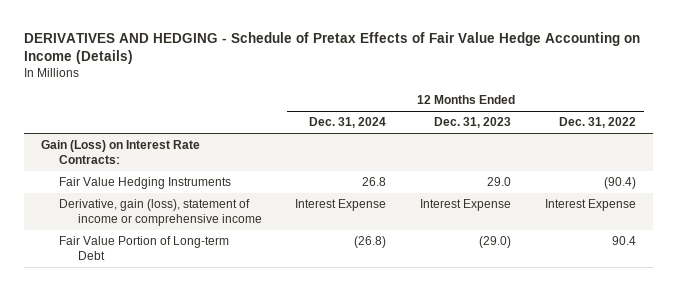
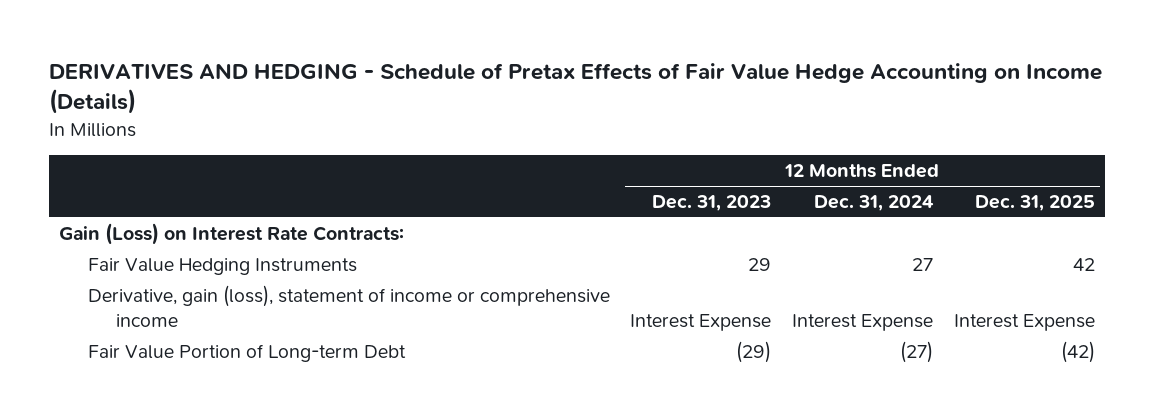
- | 12 Months Ended Dec. 31, 2024 | 12 Months Ended Dec. 31, 2023 | 12 Months Ended Dec. 31, 2022
+ | 12 Months Ended Dec. 31, 2023 | 12 Months Ended Dec. 31, 2024 | 12 Months Ended Dec. 31, 2025
- Fair Value Hedging Instruments | 26.8 | 29.0 | (90.4)
+ Fair Value Hedging Instruments | 29 | 27 | 42
- Fair Value Portion of Long-term Debt | (26.8) | (29.0) | 90.4
+ Fair Value Portion of Long-term Debt | (29) | (27) | (42)

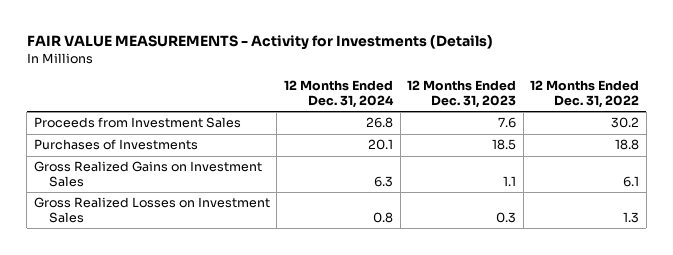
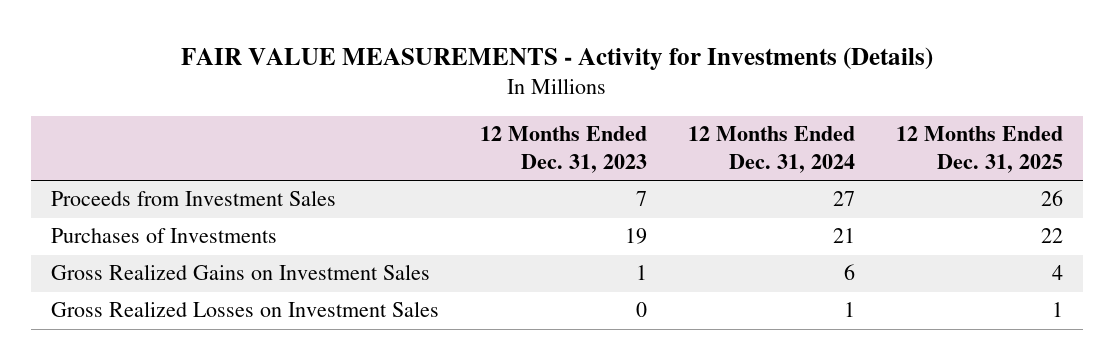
- | 12 Months Ended Dec. 31, 2024 | 12 Months Ended Dec. 31, 2023 | 12 Months Ended Dec. 31, 2022
+ | 12 Months Ended Dec. 31, 2023 | 12 Months Ended Dec. 31, 2024 | 12 Months Ended Dec. 31, 2025
- Proceeds from Investment Sales | 26.8 | 7.6 | 30.2
- Purchases of Investments | 20.1 | 18.5 | 18.8
- Gross Realized Gains on Investment Sales | 6.3 | 1.1 | 6.1
- Gross Realized Losses on Investment Sales | 0.8 | 0.3 | 1.3
+ Proceeds from Investment Sales | 7 | 27 | 26
+ Purchases of Investments | 19 | 21 | 22
+ Gross Realized Gains on Investment Sales | 1 | 6 | 4
+ Gross Realized Losses on Investment Sales | 0 | 1 | 1

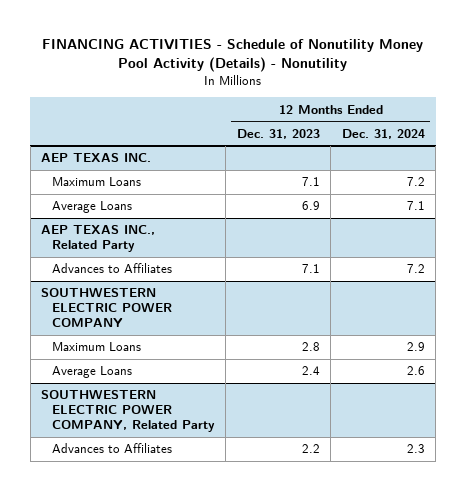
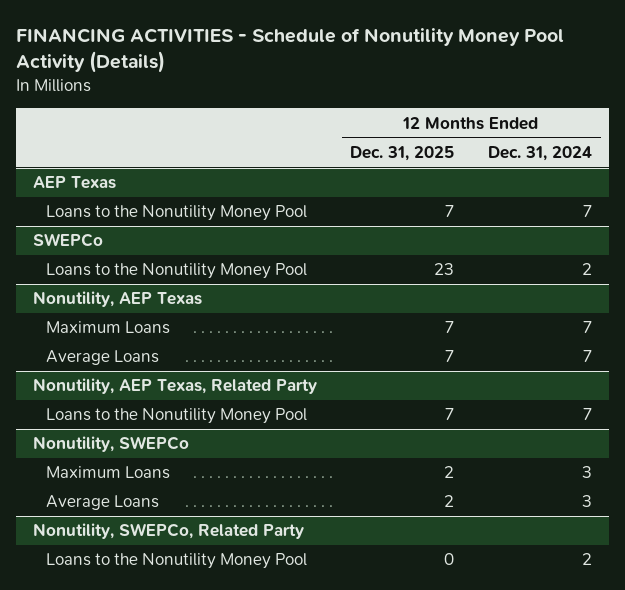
- FINANCING ACTIVITIES - Schedule of Nonutility Money Pool Activity (Details) - Nonutility
+ FINANCING ACTIVITIES - Schedule of Nonutility Money Pool Activity (Details)
- | 12 Months Ended Dec. 31, 2023 | 12 Months Ended Dec. 31, 2024
+ | 12 Months Ended Dec. 31, 2025 | 12 Months Ended Dec. 31, 2024
- AEP TEXAS INC.
- Maximum Loans | 7.1 | 7.2
- Average Loans | 6.9 | 7.1
- AEP TEXAS INC., Related Party
- Advances to Affiliates | 7.1 | 7.2
- SOUTHWESTERN ELECTRIC POWER COMPANY
- Maximum Loans | 2.8 | 2.9
- Average Loans | 2.4 | 2.6
- SOUTHWESTERN ELECTRIC POWER COMPANY, Related Party
- Advances to Affiliates | 2.2 | 2.3
+ AEP Texas
+ Loans to the Nonutility Money Pool | 7 | 7
+ SWEPCo
+ Loans to the Nonutility Money Pool | 23 | 2
+ Nonutility, AEP Texas
+ Maximum Loans | 7 | 7
+ Average Loans | 7 | 7
+ Nonutility, AEP Texas, Related Party
+ Loans to the Nonutility Money Pool | 7 | 7
+ Nonutility, SWEPCo
+ Maximum Loans | 2 | 3
+ Average Loans | 2 | 3
+ Nonutility, SWEPCo, Related Party
+ Loans to the Nonutility Money Pool | 0 | 2

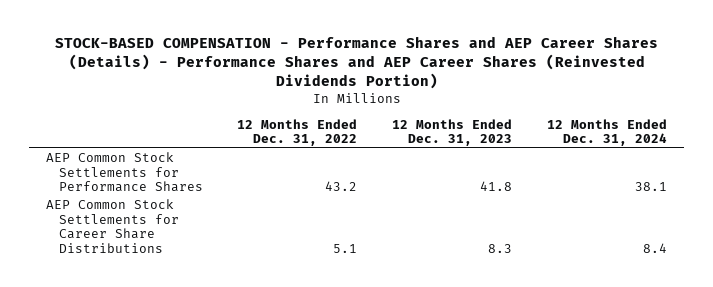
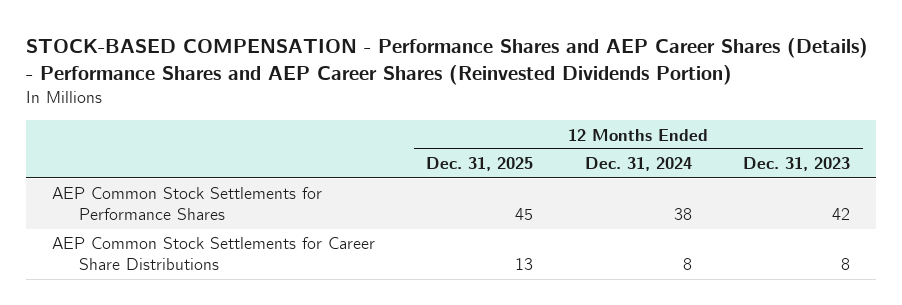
- | 12 Months Ended Dec. 31, 2022 | 12 Months Ended Dec. 31, 2023 | 12 Months Ended Dec. 31, 2024
+ | 12 Months Ended Dec. 31, 2025 | 12 Months Ended Dec. 31, 2024 | 12 Months Ended Dec. 31, 2023
- AEP Common Stock Settlements for Performance Shares | 43.2 | 41.8 | 38.1
- AEP Common Stock Settlements for Career Share Distributions | 5.1 | 8.3 | 8.4
+ AEP Common Stock Settlements for Performance Shares | 45 | 38 | 42
+ AEP Common Stock Settlements for Career Share Distributions | 13 | 8 | 8

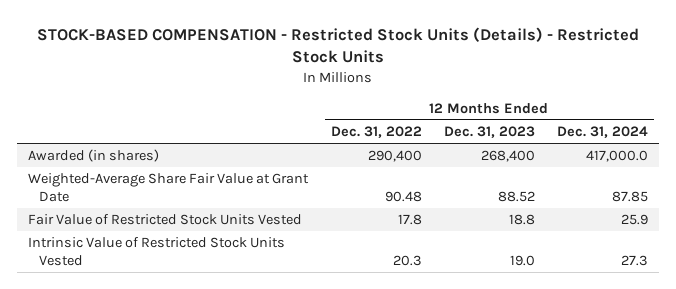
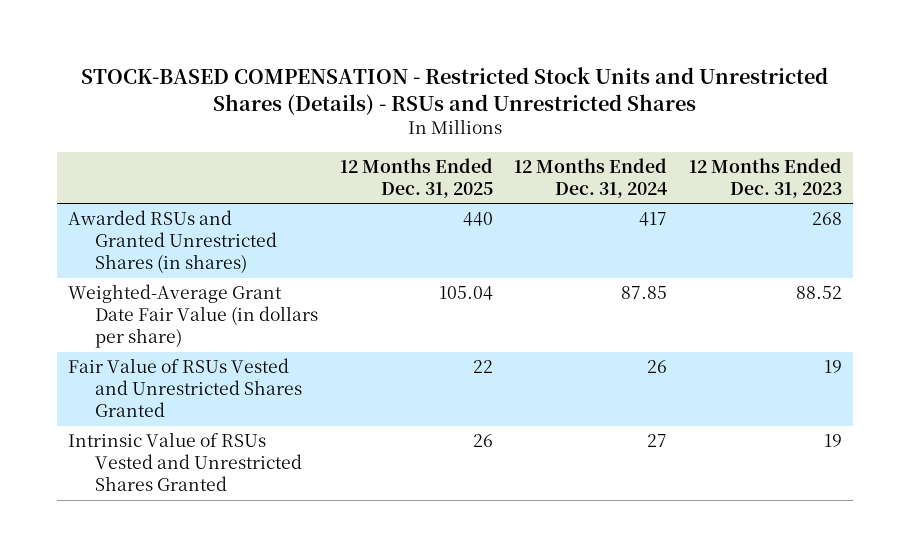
- STOCK-BASED COMPENSATION - Restricted Stock Units (Details) - Restricted Stock Units
+ STOCK-BASED COMPENSATION - Restricted Stock Units and Unrestricted Shares (Details) - RSUs and Unrestricted Shares
- | 12 Months Ended Dec. 31, 2022 | 12 Months Ended Dec. 31, 2023 | 12 Months Ended Dec. 31, 2024
+ | 12 Months Ended Dec. 31, 2025 | 12 Months Ended Dec. 31, 2024 | 12 Months Ended Dec. 31, 2023
- Awarded (in shares) | 290,400 | 268,400 | 417,000.0
- Weighted-Average Share Fair Value at Grant Date | 90.48 | 88.52 | 87.85
- Fair Value of Restricted Stock Units Vested | 17.8 | 18.8 | 25.9
- Intrinsic Value of Restricted Stock Units Vested | 20.3 | 19.0 | 27.3
+ Awarded RSUs and Granted Unrestricted Shares (in shares) | 440 | 417 | 268
+ Weighted-Average Grant Date Fair Value (in dollars per share) | 105.04 | 87.85 | 88.52
+ Fair Value of RSUs Vested and Unrestricted Shares Granted | 22 | 26 | 19
+ Intrinsic Value of RSUs Vested and Unrestricted Shares Granted | 26 | 27 | 19

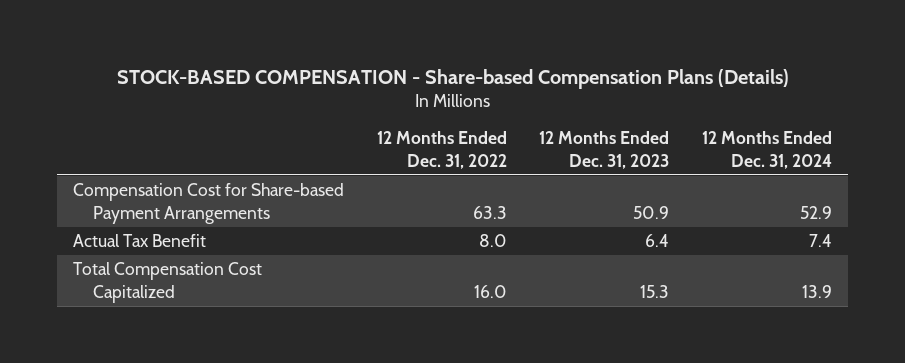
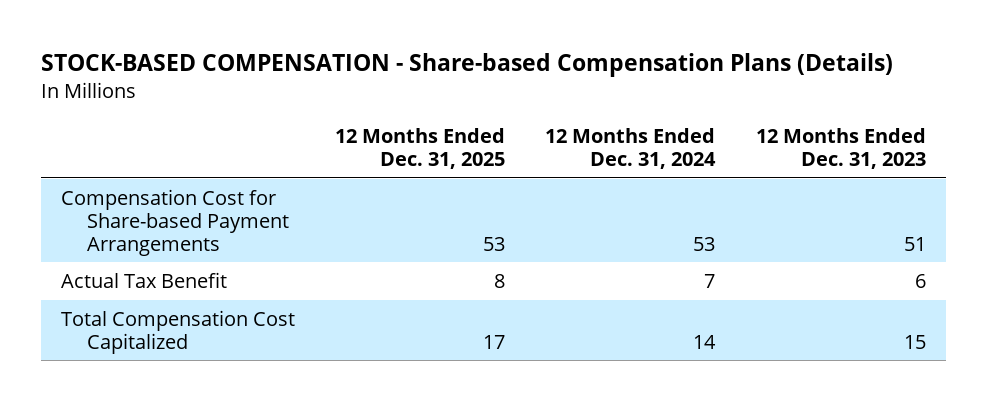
- | 12 Months Ended Dec. 31, 2022 | 12 Months Ended Dec. 31, 2023 | 12 Months Ended Dec. 31, 2024
+ | 12 Months Ended Dec. 31, 2025 | 12 Months Ended Dec. 31, 2024 | 12 Months Ended Dec. 31, 2023
- Compensation Cost for Share-based Payment Arrangements | 63.3 | 50.9 | 52.9
- Actual Tax Benefit | 8.0 | 6.4 | 7.4
- Total Compensation Cost Capitalized | 16.0 | 15.3 | 13.9
+ Compensation Cost for Share-based Payment Arrangements | 53 | 53 | 51
+ Actual Tax Benefit | 8 | 7 | 6
+ Total Compensation Cost Capitalized | 17 | 14 | 15

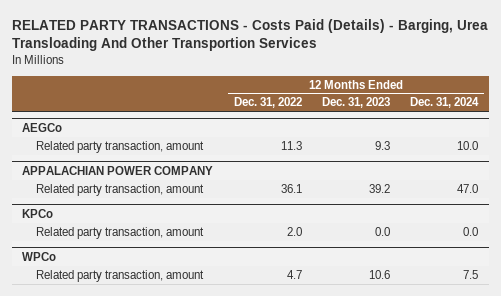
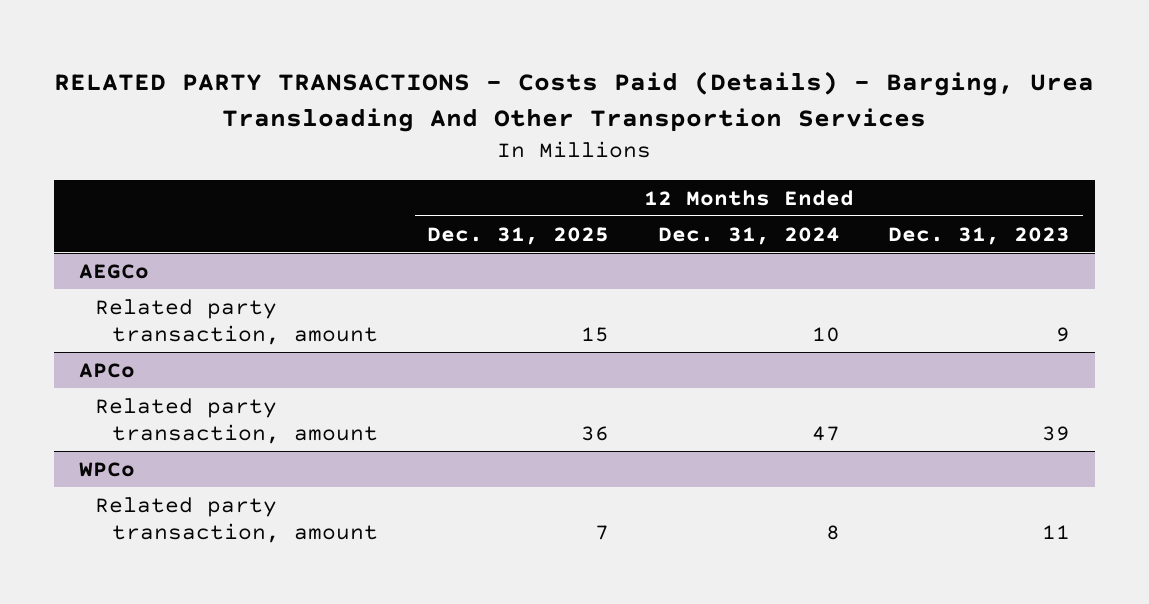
- | 12 Months Ended Dec. 31, 2022 | 12 Months Ended Dec. 31, 2023 | 12 Months Ended Dec. 31, 2024
+ | 12 Months Ended Dec. 31, 2025 | 12 Months Ended Dec. 31, 2024 | 12 Months Ended Dec. 31, 2023
@ AEGCo
- Related party transaction, amount | 11.3 | 9.3 | 10.0
- APPALACHIAN POWER COMPANY
- Related party transaction, amount | 36.1 | 39.2 | 47.0
- KPCo
- Related party transaction, amount | 2.0 | 0.0 | 0.0
@ AEGCo
+ Related party transaction, amount | 15 | 10 | 9
+ APCo
+ Related party transaction, amount | 36 | 47 | 39
@ WPCo
- Related party transaction, amount | 4.7 | 10.6 | 7.5
+ Related party transaction, amount | 7 | 8 | 11

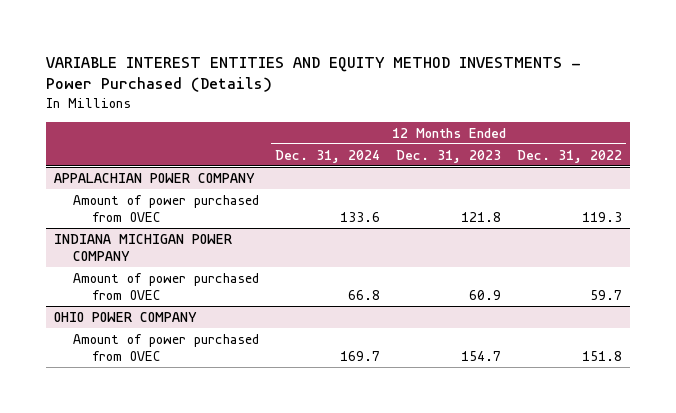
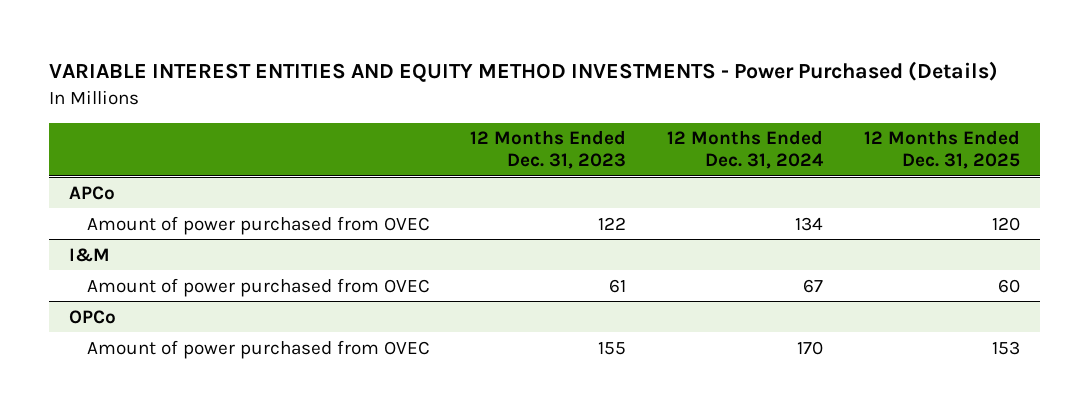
- | 12 Months Ended Dec. 31, 2024 | 12 Months Ended Dec. 31, 2023 | 12 Months Ended Dec. 31, 2022
+ | 12 Months Ended Dec. 31, 2023 | 12 Months Ended Dec. 31, 2024 | 12 Months Ended Dec. 31, 2025
- APPALACHIAN POWER COMPANY
- Amount of power purchased from OVEC | 133.6 | 121.8 | 119.3
- INDIANA MICHIGAN POWER COMPANY
- Amount of power purchased from OVEC | 66.8 | 60.9 | 59.7
- OHIO POWER COMPANY
- Amount of power purchased from OVEC | 169.7 | 154.7 | 151.8
+ APCo
+ Amount of power purchased from OVEC | 122 | 134 | 120
+ I&M
+ Amount of power purchased from OVEC | 61 | 67 | 60
+ OPCo
+ Amount of power purchased from OVEC | 155 | 170 | 153

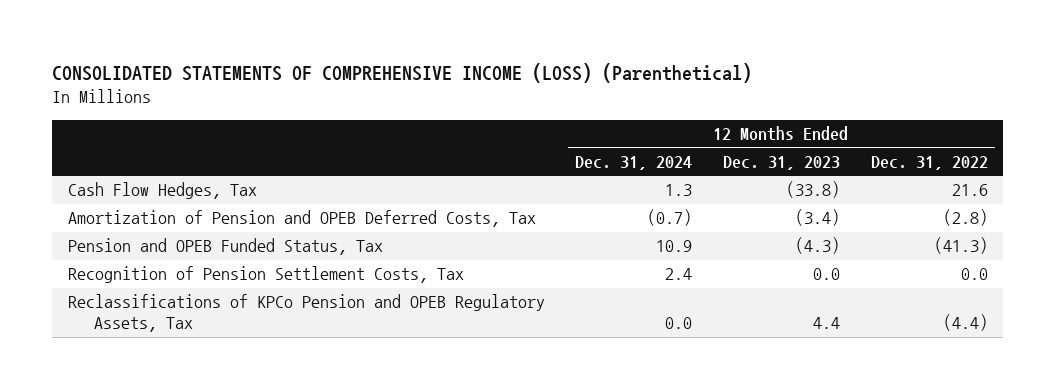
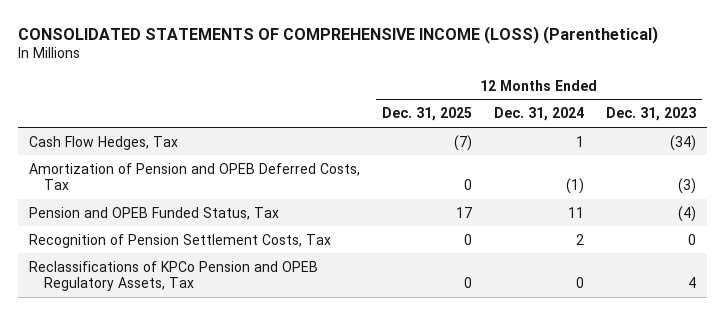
- | 12 Months Ended Dec. 31, 2024 | 12 Months Ended Dec. 31, 2023 | 12 Months Ended Dec. 31, 2022
+ | 12 Months Ended Dec. 31, 2025 | 12 Months Ended Dec. 31, 2024 | 12 Months Ended Dec. 31, 2023
- Cash Flow Hedges, Tax | 1.3 | (33.8) | 21.6
- Amortization of Pension and OPEB Deferred Costs, Tax | (0.7) | (3.4) | (2.8)
- Pension and OPEB Funded Status, Tax | 10.9 | (4.3) | (41.3)
- Recognition of Pension Settlement Costs, Tax | 2.4 | 0.0 | 0.0
- Reclassifications of KPCo Pension and OPEB Regulatory Assets, Tax | 0.0 | 4.4 | (4.4)
+ Cash Flow Hedges, Tax | (7) | 1 | (34)
+ Amortization of Pension and OPEB Deferred Costs, Tax | 0 | (1) | (3)
+ Pension and OPEB Funded Status, Tax | 17 | 11 | (4)
+ Recognition of Pension Settlement Costs, Tax | 0 | 2 | 0
+ Reclassifications of KPCo Pension and OPEB Regulatory Assets, Tax | 0 | 0 | 4

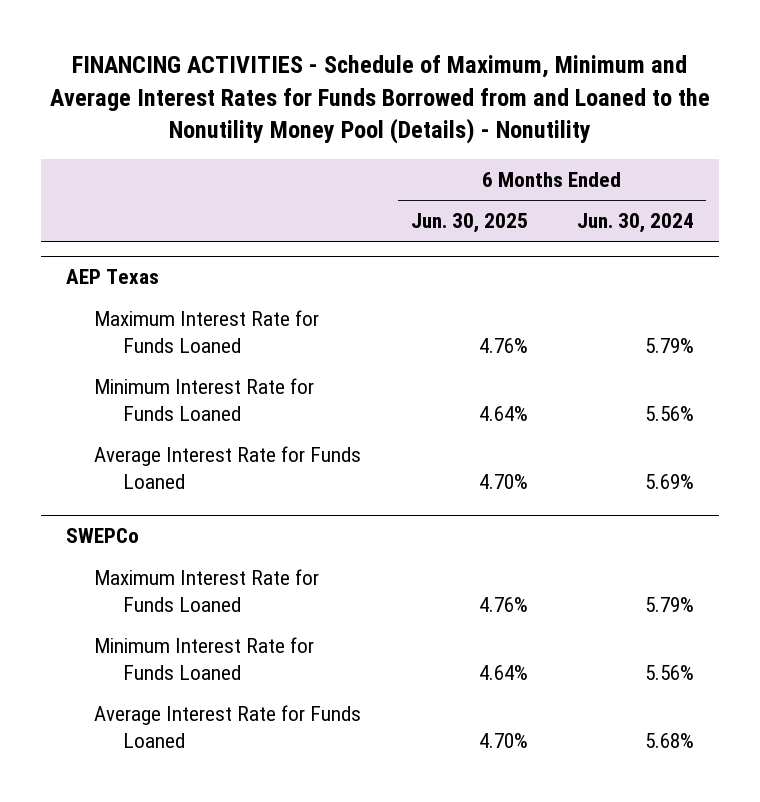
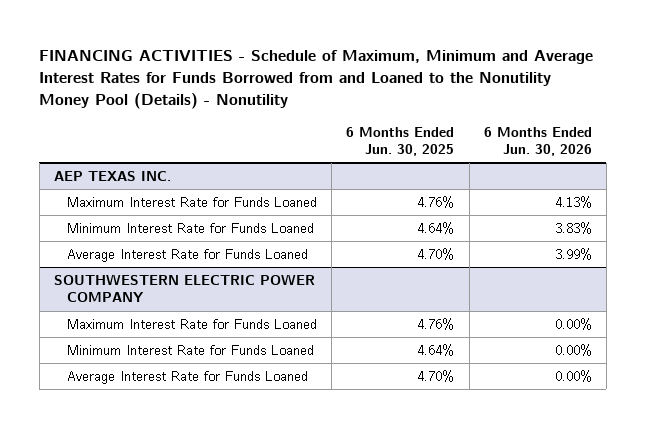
- | 6 Months Ended Jun. 30, 2025 | 6 Months Ended Jun. 30, 2024
+ | 6 Months Ended Jun. 30, 2025 | 6 Months Ended Jun. 30, 2026
- AEP Texas
+ AEP TEXAS INC.
- SWEPCo
+ SOUTHWESTERN ELECTRIC POWER COMPANY

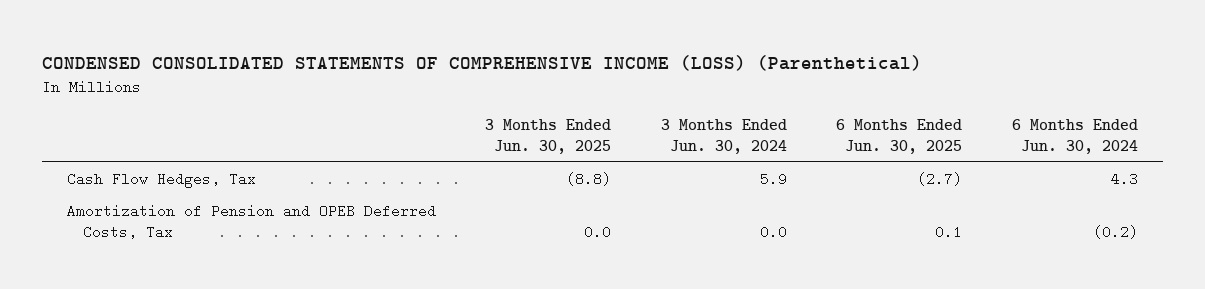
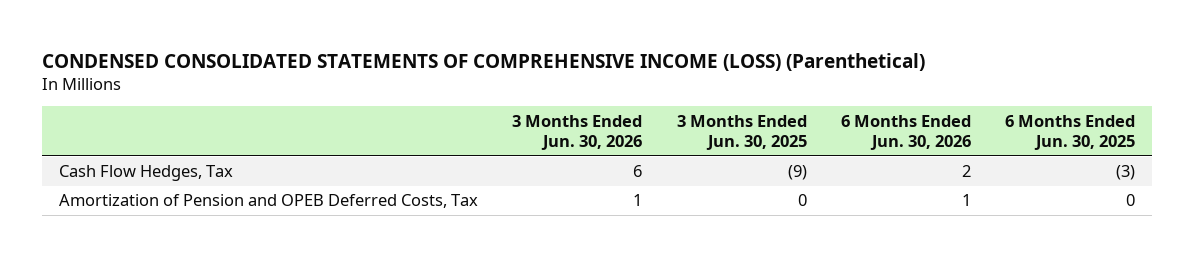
- | 3 Months Ended Jun. 30, 2025 | 3 Months Ended Jun. 30, 2024 | 6 Months Ended Jun. 30, 2025 | 6 Months Ended Jun. 30, 2024
+ | 3 Months Ended Jun. 30, 2026 | 3 Months Ended Jun. 30, 2025 | 6 Months Ended Jun. 30, 2026 | 6 Months Ended Jun. 30, 2025
- Cash Flow Hedges, Tax | (8.8) | 5.9 | (2.7) | 4.3
- Amortization of Pension and OPEB Deferred Costs, Tax | 0.0 | 0.0 | 0.1 | (0.2)
+ Cash Flow Hedges, Tax | 6 | (9) | 2 | (3)
+ Amortization of Pension and OPEB Deferred Costs, Tax | 1 | 0 | 1 | 0

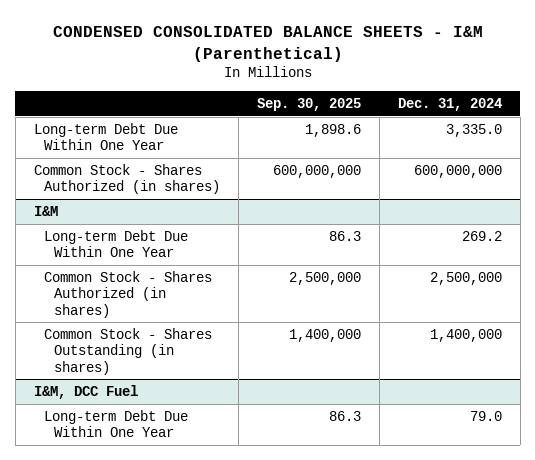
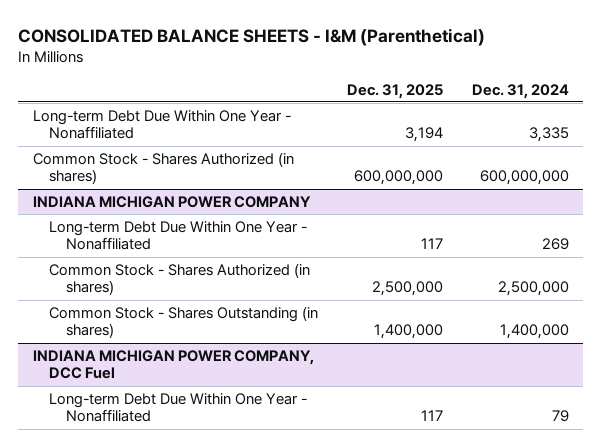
- CONDENSED CONSOLIDATED BALANCE SHEETS - I&M (Parenthetical)
+ CONSOLIDATED BALANCE SHEETS - I&M (Parenthetical)
- | Sep. 30, 2025 | Dec. 31, 2024
+ | Dec. 31, 2025 | Dec. 31, 2024
- Long-term Debt Due Within One Year | 1,898.6 | 3,335.0
+ Long-term Debt Due Within One Year - Nonaffiliated | 3,194 | 3,335
- I&M
- Long-term Debt Due Within One Year | 86.3 | 269.2
+ INDIANA MICHIGAN POWER COMPANY
+ Long-term Debt Due Within One Year - Nonaffiliated | 117 | 269
- I&M, DCC Fuel
- Long-term Debt Due Within One Year | 86.3 | 79.0
+ INDIANA MICHIGAN POWER COMPANY, DCC Fuel
+ Long-term Debt Due Within One Year - Nonaffiliated | 117 | 79

